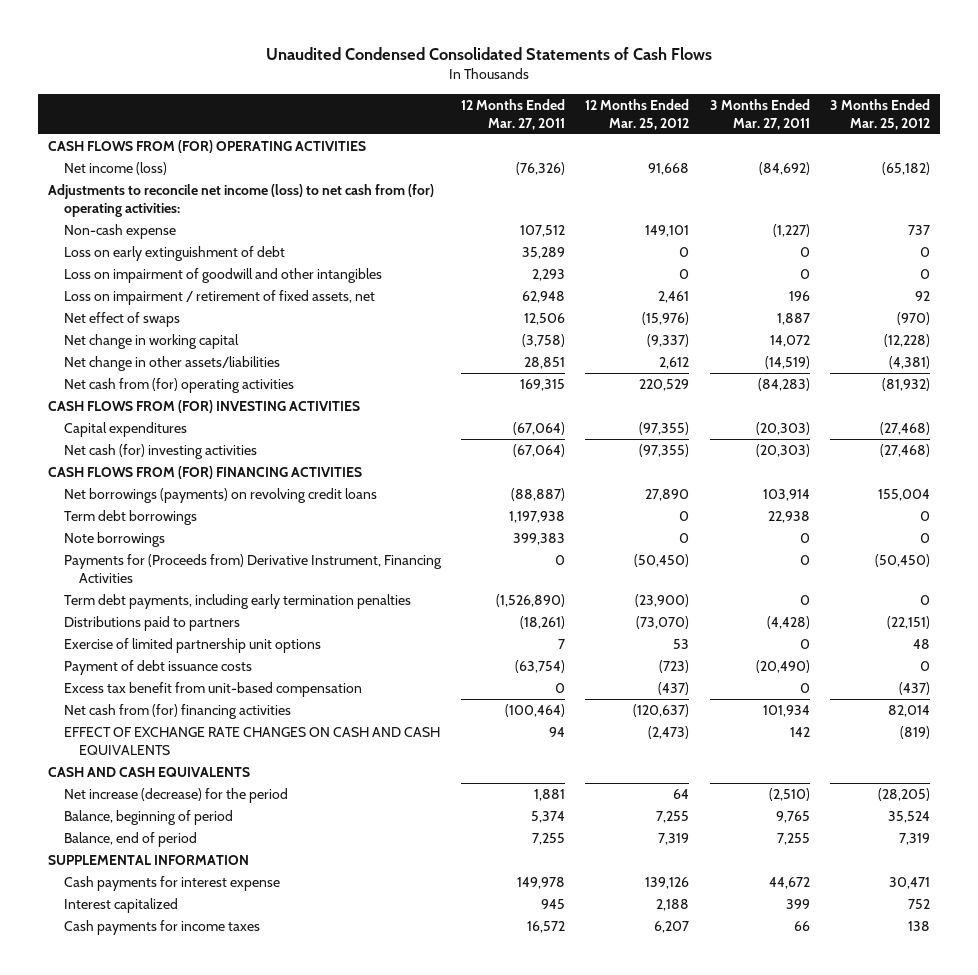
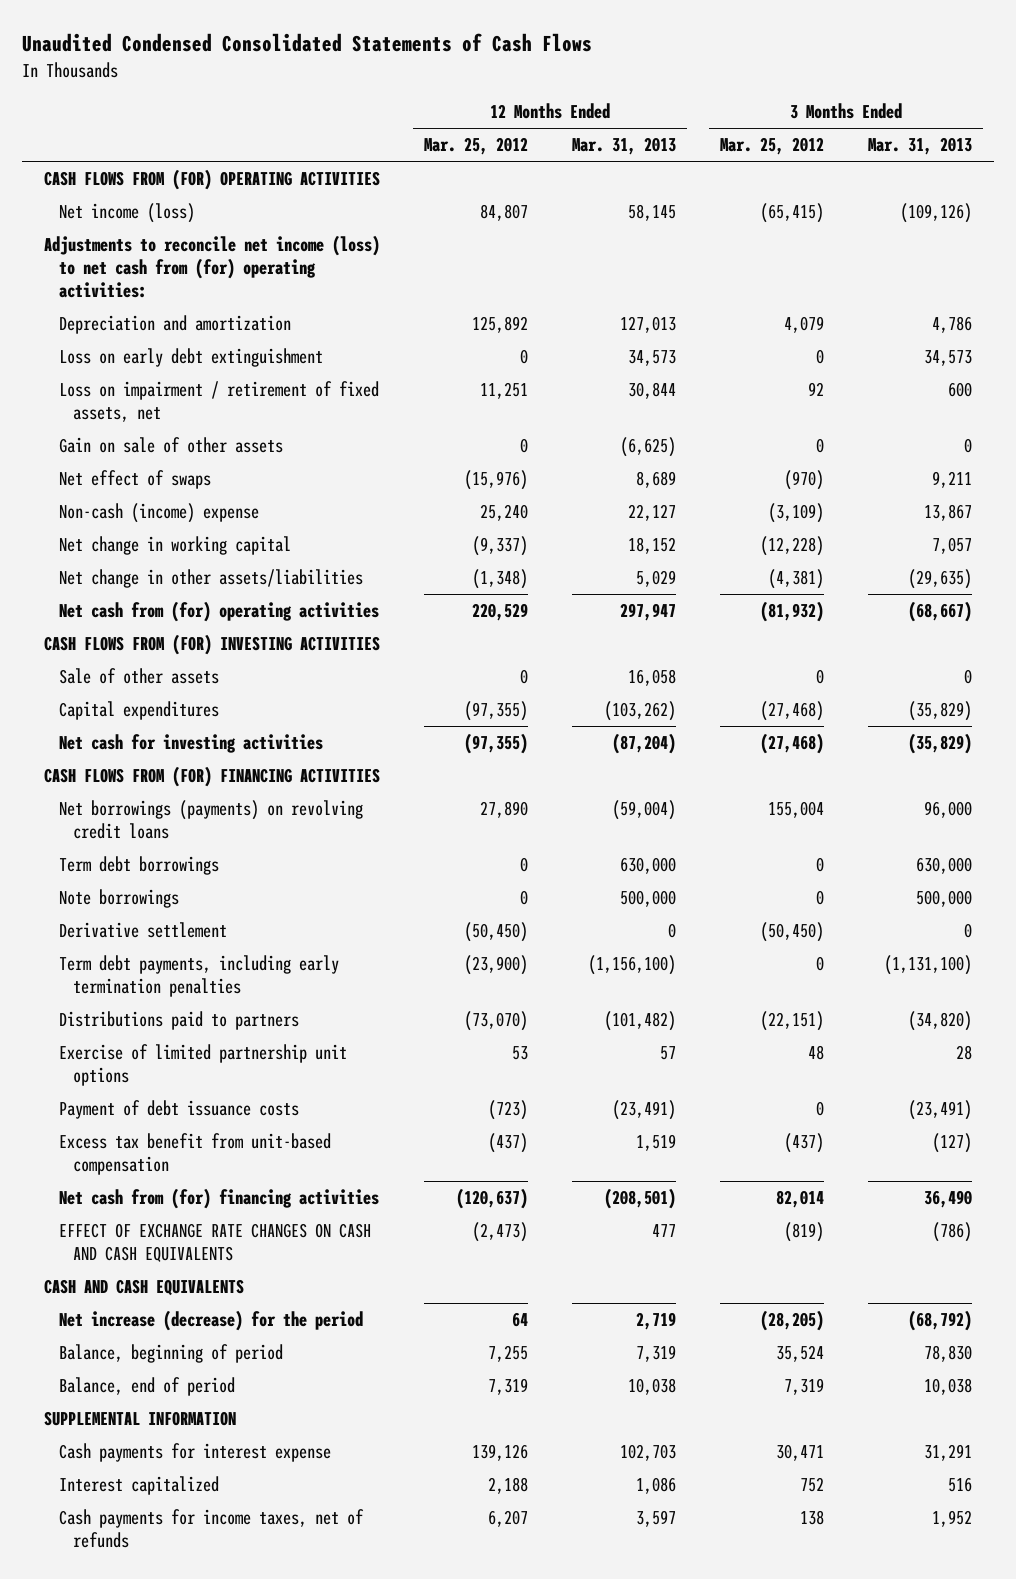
- | 12 Months Ended Mar. 27, 2011 | 12 Months Ended Mar. 25, 2012 | 3 Months Ended Mar. 27, 2011 | 3 Months Ended Mar. 25, 2012
+ | 12 Months Ended Mar. 25, 2012 | 12 Months Ended Mar. 31, 2013 | 3 Months Ended Mar. 25, 2012 | 3 Months Ended Mar. 31, 2013
- Net income (loss) | (76,326) | 91,668 | (84,692) | (65,182)
+ Net income (loss) | 84,807 | 58,145 | (65,415) | (109,126)
- Non-cash expense | 107,512 | 149,101 | (1,227) | 737
- Loss on early extinguishment of debt | 35,289 | 0 | 0 | 0
- Loss on impairment of goodwill and other intangibles | 2,293 | 0 | 0 | 0
- Loss on impairment / retirement of fixed assets, net | 62,948 | 2,461 | 196 | 92
+ Depreciation and amortization | 125,892 | 127,013 | 4,079 | 4,786
+ Loss on early debt extinguishment | 0 | 34,573 | 0 | 34,573
+ Loss on impairment / retirement of fixed assets, net | 11,251 | 30,844 | 92 | 600
+ Gain on sale of other assets | 0 | (6,625) | 0 | 0
+ Non-cash (income) expense | 25,240 | 22,127 | (3,109) | 13,867
- Net change in other assets/liabilities | 28,851 | 2,612 | (14,519) | (4,381)
+ Net change in other assets/liabilities | (1,348) | 5,029 | (4,381) | (29,635)
+ Sale of other assets | 0 | 16,058 | 0 | 0
- Net cash (for) investing activities | (67,064) | (97,355) | (20,303) | (27,468)
+ Net cash for investing activities | (97,355) | (87,204) | (27,468) | (35,829)
- Payments for (Proceeds from) Derivative Instrument, Financing Activities | 0 | (50,450) | 0 | (50,450)
+ Derivative settlement | (50,450) | 0 | (50,450) | 0
- Cash payments for income taxes | 16,572 | 6,207 | 66 | 138
+ Cash payments for income taxes, net of refunds | 6,207 | 3,597 | 138 | 1,952

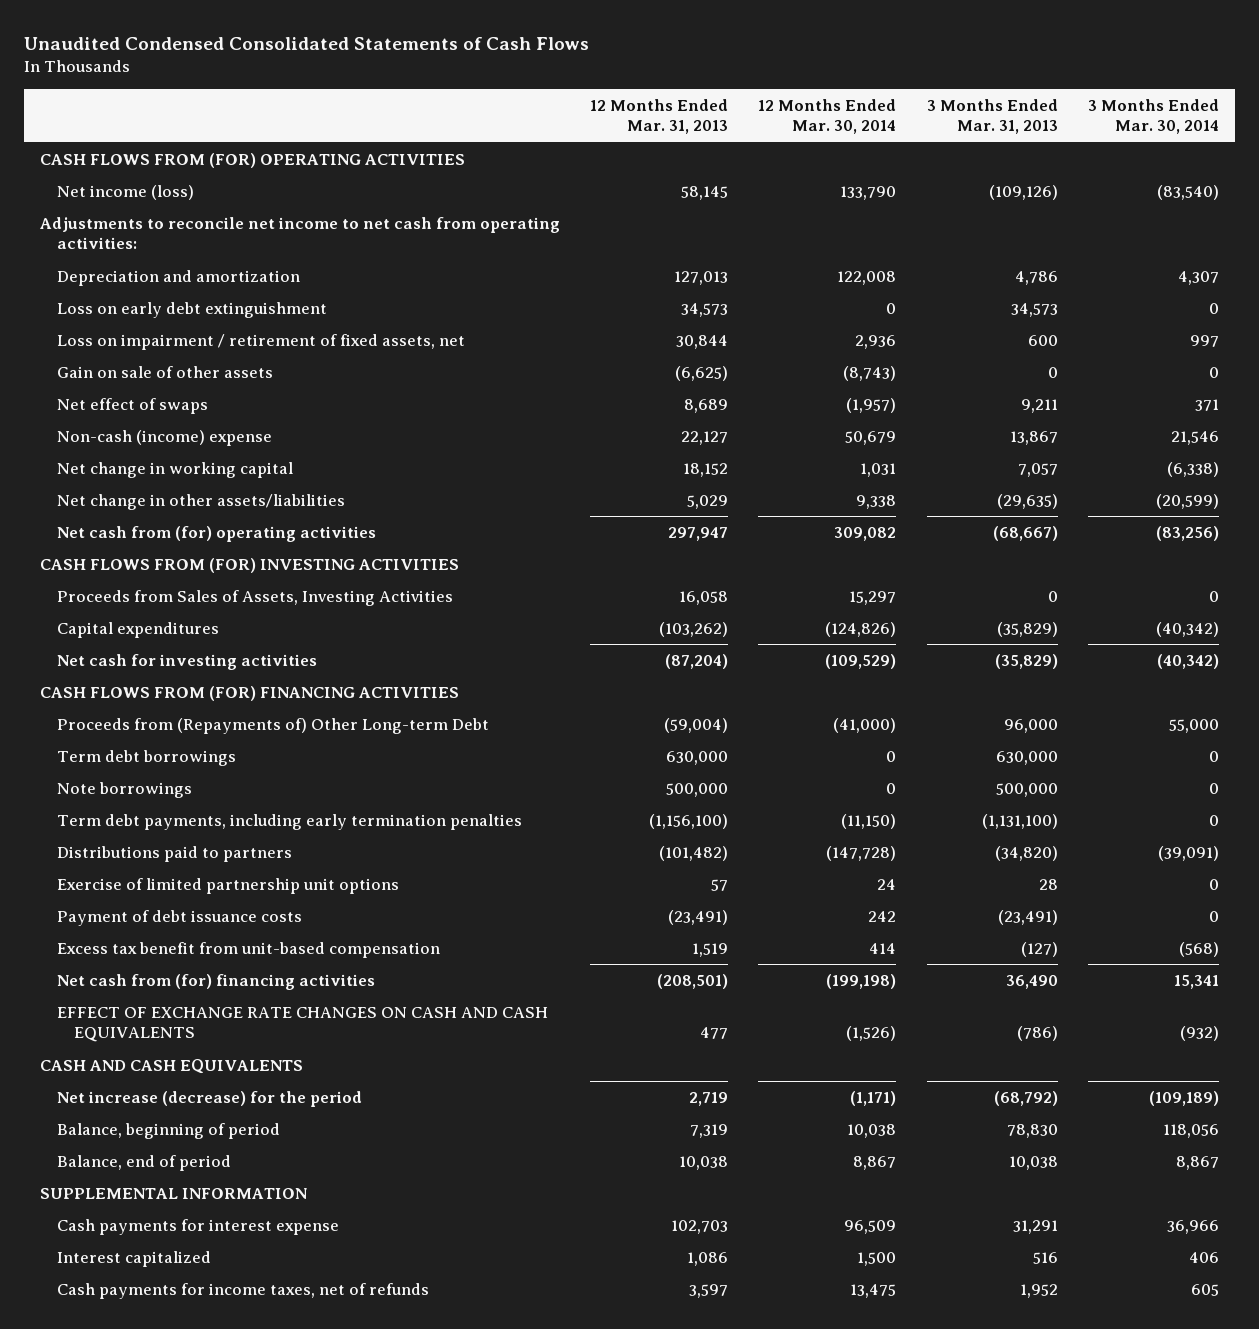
- | 12 Months Ended Mar. 25, 2012 | 12 Months Ended Mar. 31, 2013 | 3 Months Ended Mar. 25, 2012 | 3 Months Ended Mar. 31, 2013
+ | 12 Months Ended Mar. 31, 2013 | 12 Months Ended Mar. 30, 2014 | 3 Months Ended Mar. 31, 2013 | 3 Months Ended Mar. 30, 2014
- Adjustments to reconcile net income (loss) to net cash from (for) operating activities:
+ Adjustments to reconcile net income to net cash from operating activities:
- Sale of other assets | 0 | 16,058 | 0 | 0
+ Proceeds from Sales of Assets, Investing Activities | 16,058 | 15,297 | 0 | 0
- Net borrowings (payments) on revolving credit loans | 27,890 | (59,004) | 155,004 | 96,000
+ Proceeds from (Repayments of) Other Long-term Debt | (59,004) | (41,000) | 96,000 | 55,000
- Derivative settlement | (50,450) | 0 | (50,450) | 0

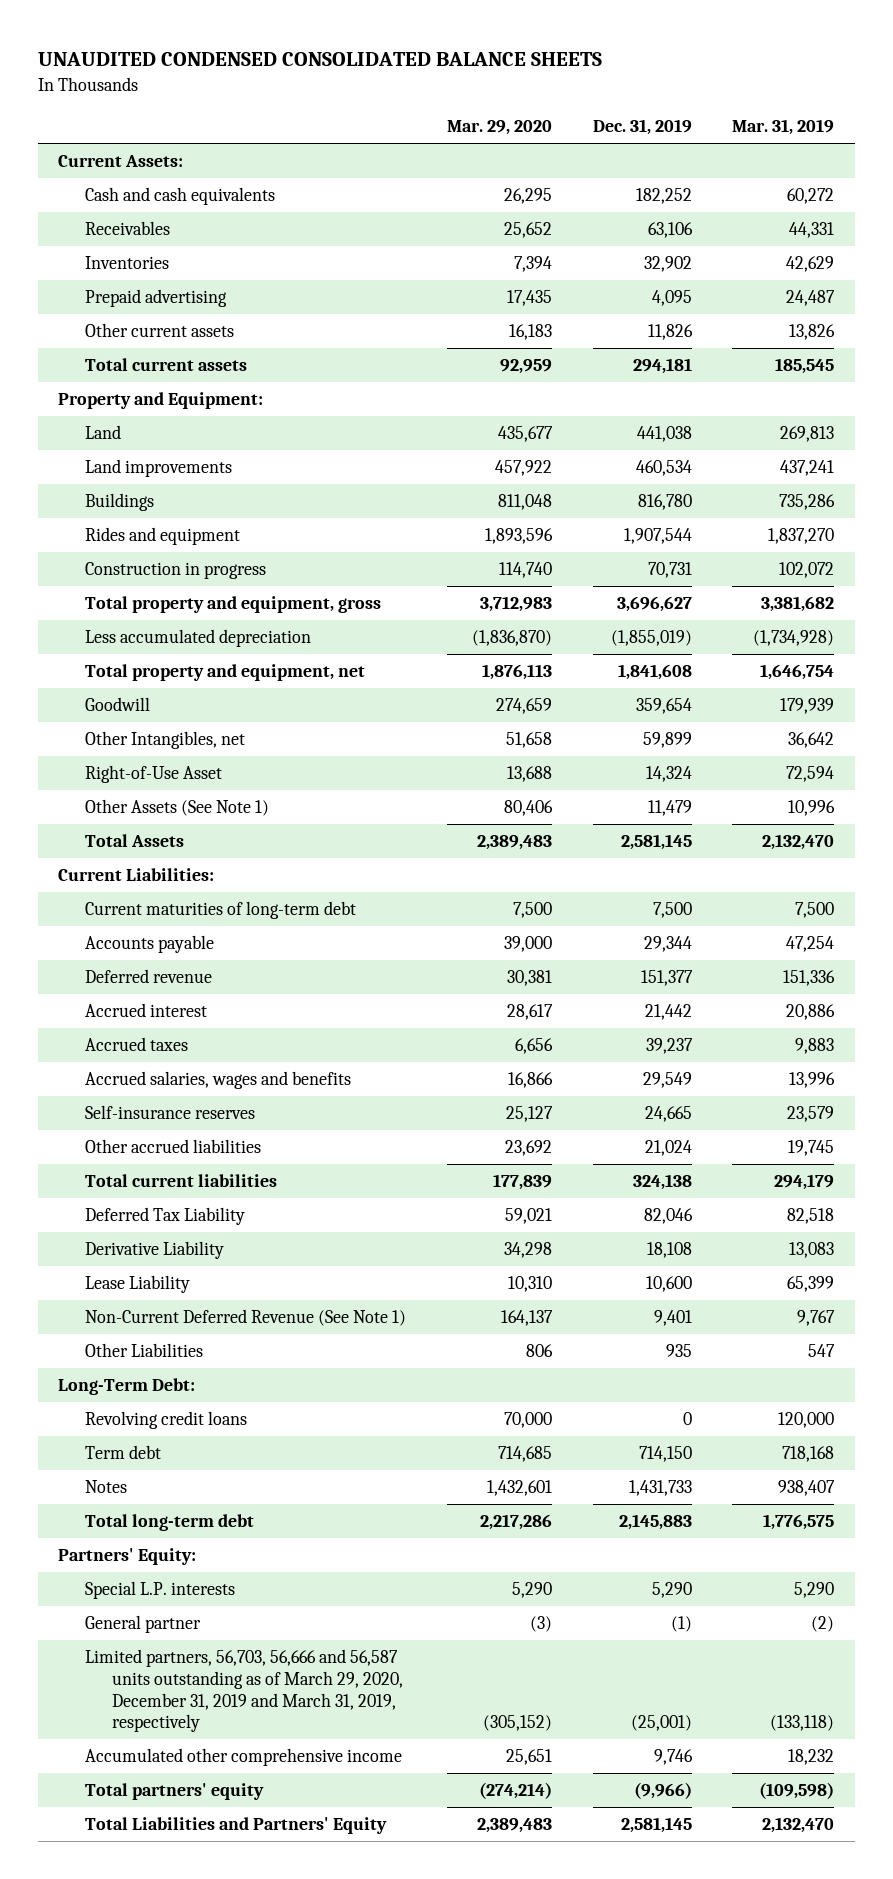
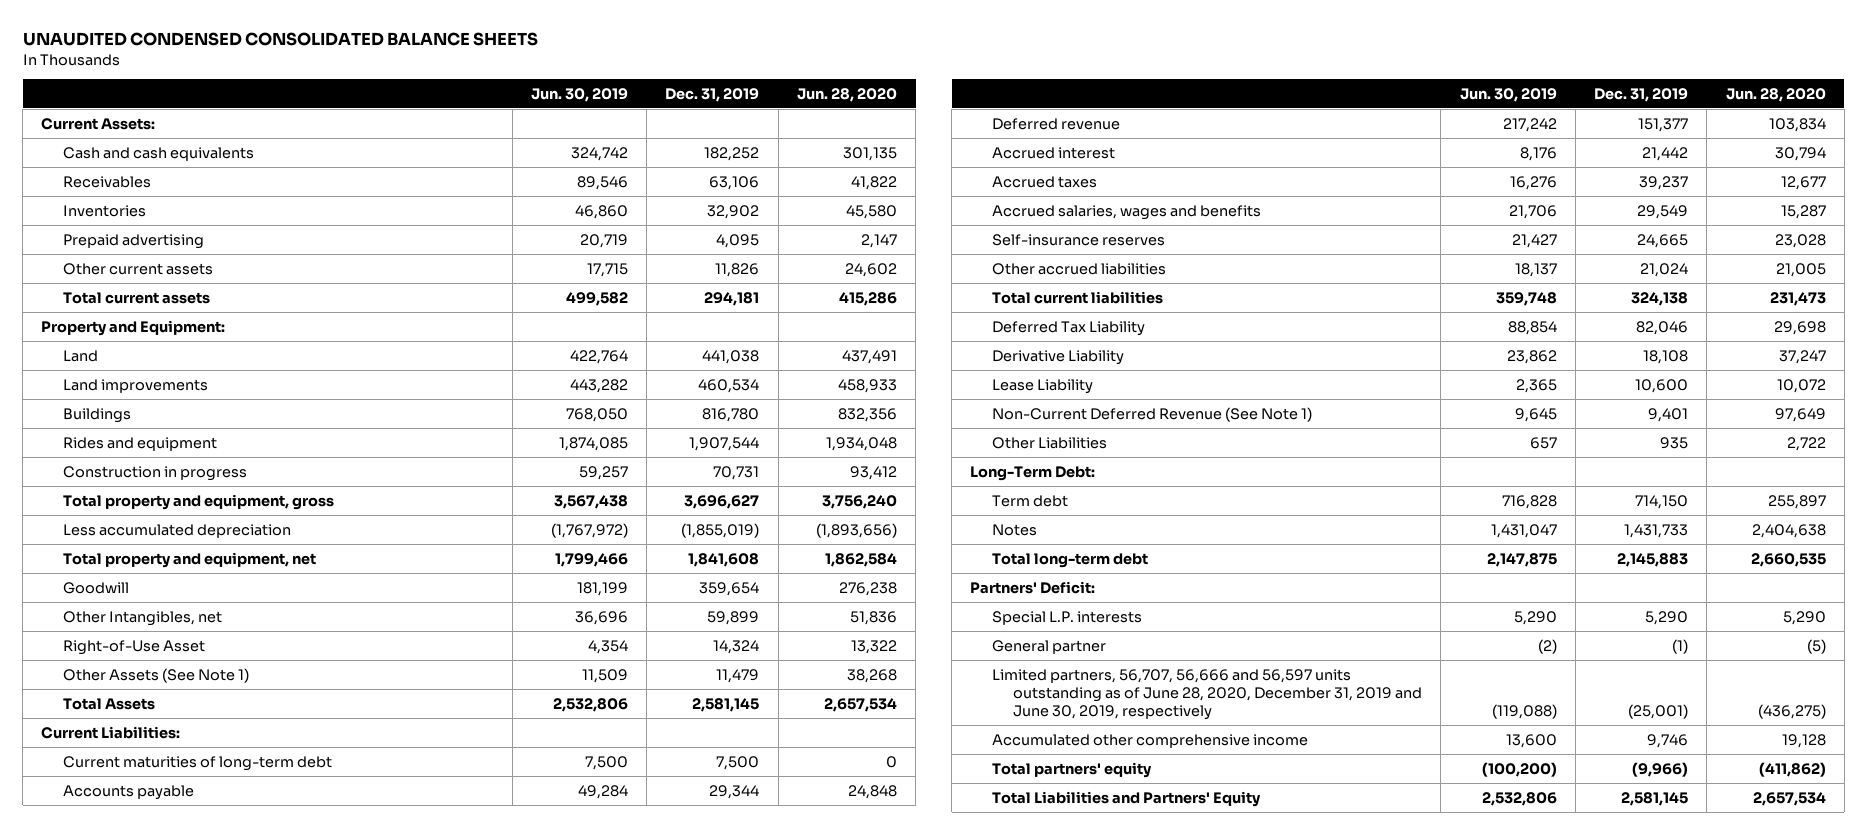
- | Mar. 29, 2020 | Dec. 31, 2019 | Mar. 31, 2019
+ | Jun. 30, 2019 | Dec. 31, 2019 | Jun. 28, 2020
- Revolving credit loans | 70,000 | 0 | 120,000
- Partners' Equity:
+ Partners' Deficit:
- Limited partners, 56,703, 56,666 and 56,587 units outstanding as of March 29, 2020, December 31, 2019 and March 31, 2019, respectively | (305,152) | (25,001) | (133,118)
+ Limited partners, 56,707, 56,666 and 56,597 units outstanding as of June 28, 2020, December 31, 2019 and June 30, 2019, respectively | (119,088) | (25,001) | (436,275)

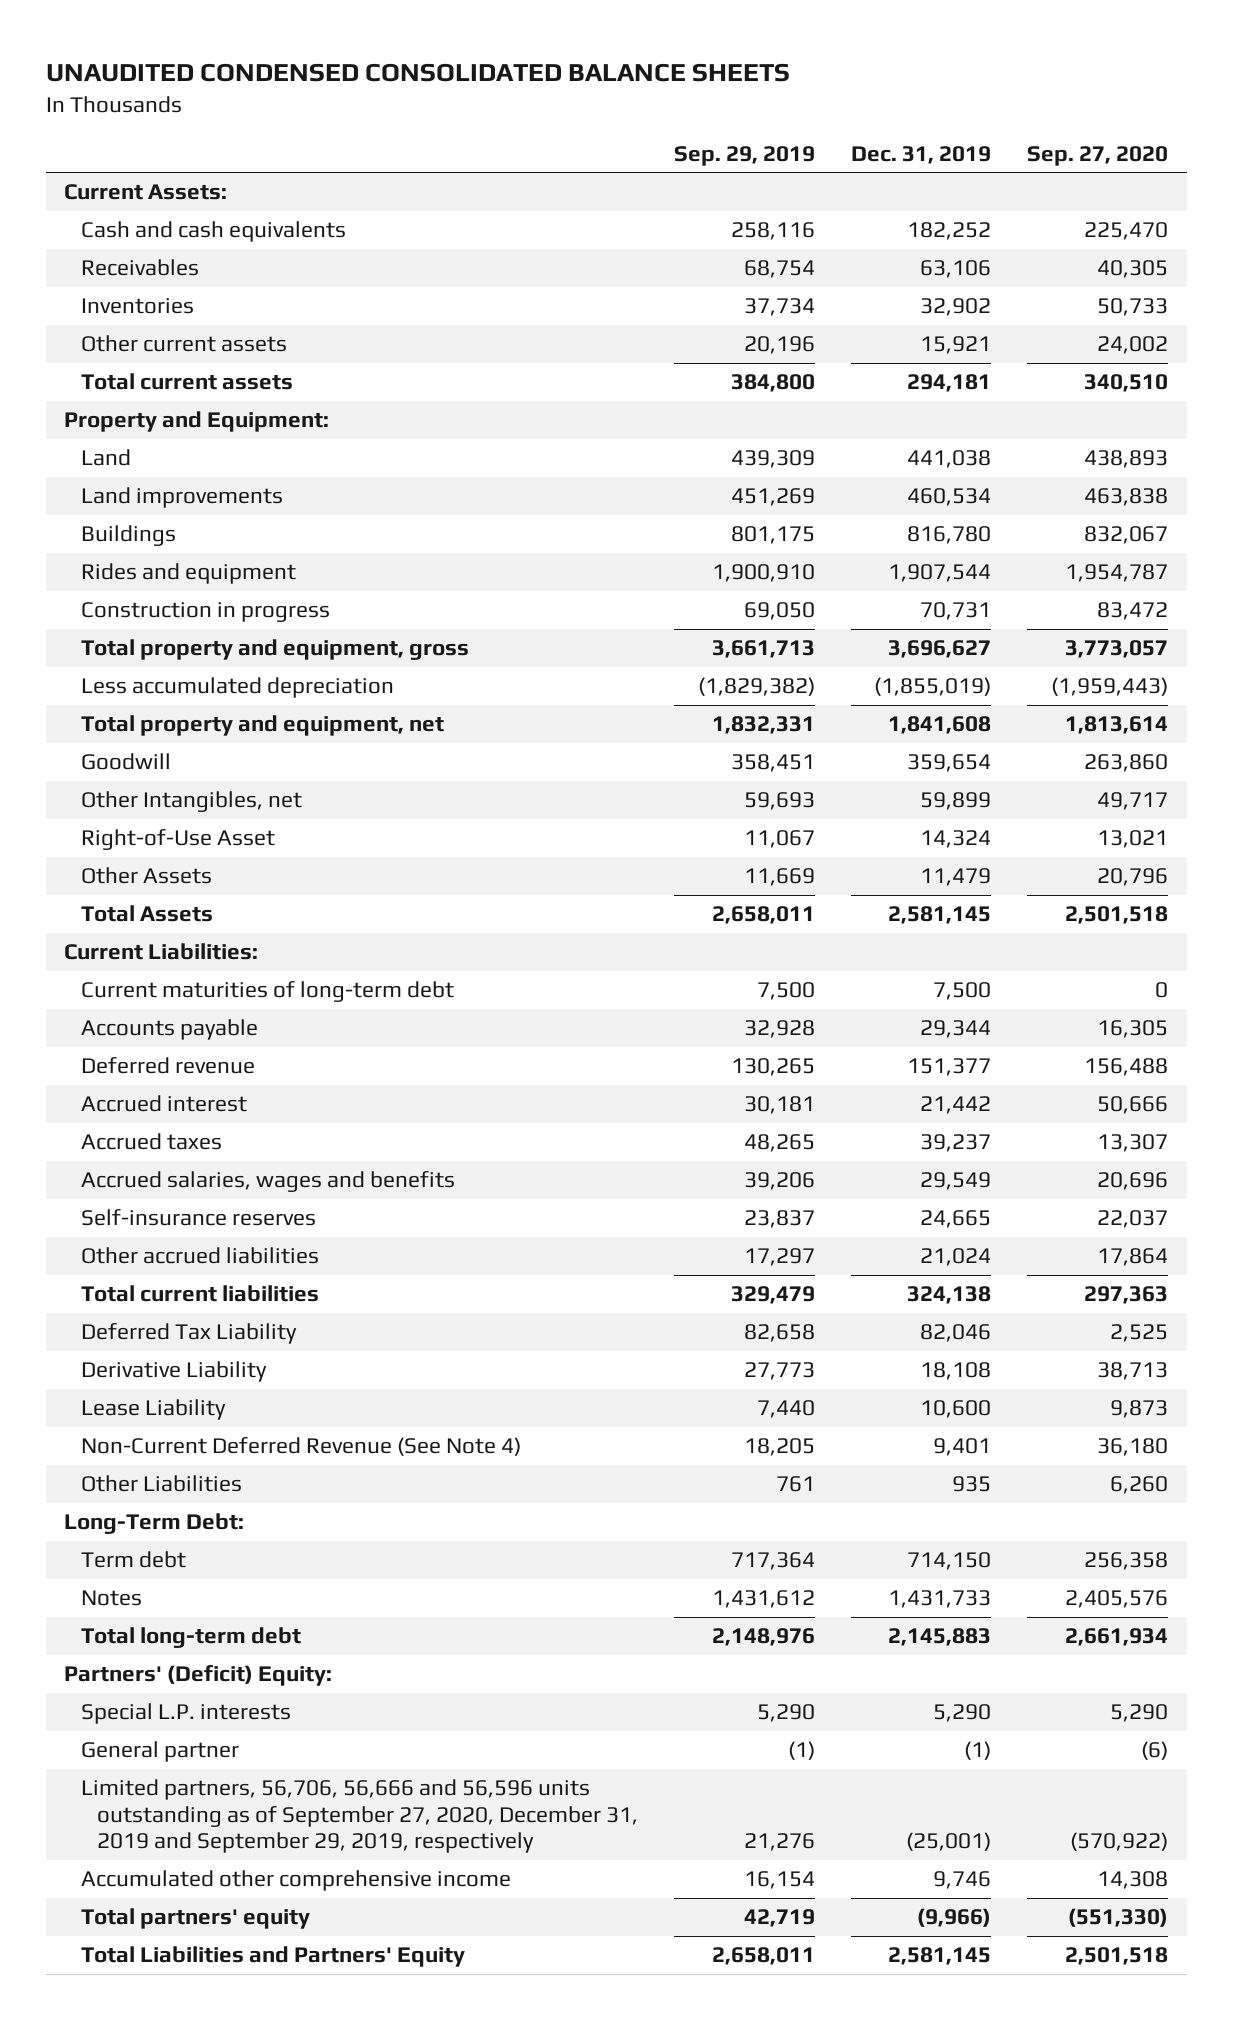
- | Jun. 30, 2019 | Dec. 31, 2019 | Jun. 28, 2020
+ | Sep. 29, 2019 | Dec. 31, 2019 | Sep. 27, 2020
- Prepaid advertising | 20,719 | 4,095 | 2,147
- Other current assets | 17,715 | 11,826 | 24,602
+ Other current assets | 20,196 | 15,921 | 24,002
- Other Assets (See Note 1) | 11,509 | 11,479 | 38,268
+ Other Assets | 11,669 | 11,479 | 20,796
- Non-Current Deferred Revenue (See Note 1) | 9,645 | 9,401 | 97,649
+ Non-Current Deferred Revenue (See Note 4) | 18,205 | 9,401 | 36,180
- Partners' Deficit:
+ Partners' (Deficit) Equity:
- Limited partners, 56,707, 56,666 and 56,597 units outstanding as of June 28, 2020, December 31, 2019 and June 30, 2019, respectively | (119,088) | (25,001) | (436,275)
+ Limited partners, 56,706, 56,666 and 56,596 units outstanding as of September 27, 2020, December 31, 2019 and September 29, 2019, respectively | 21,276 | (25,001) | (570,922)

